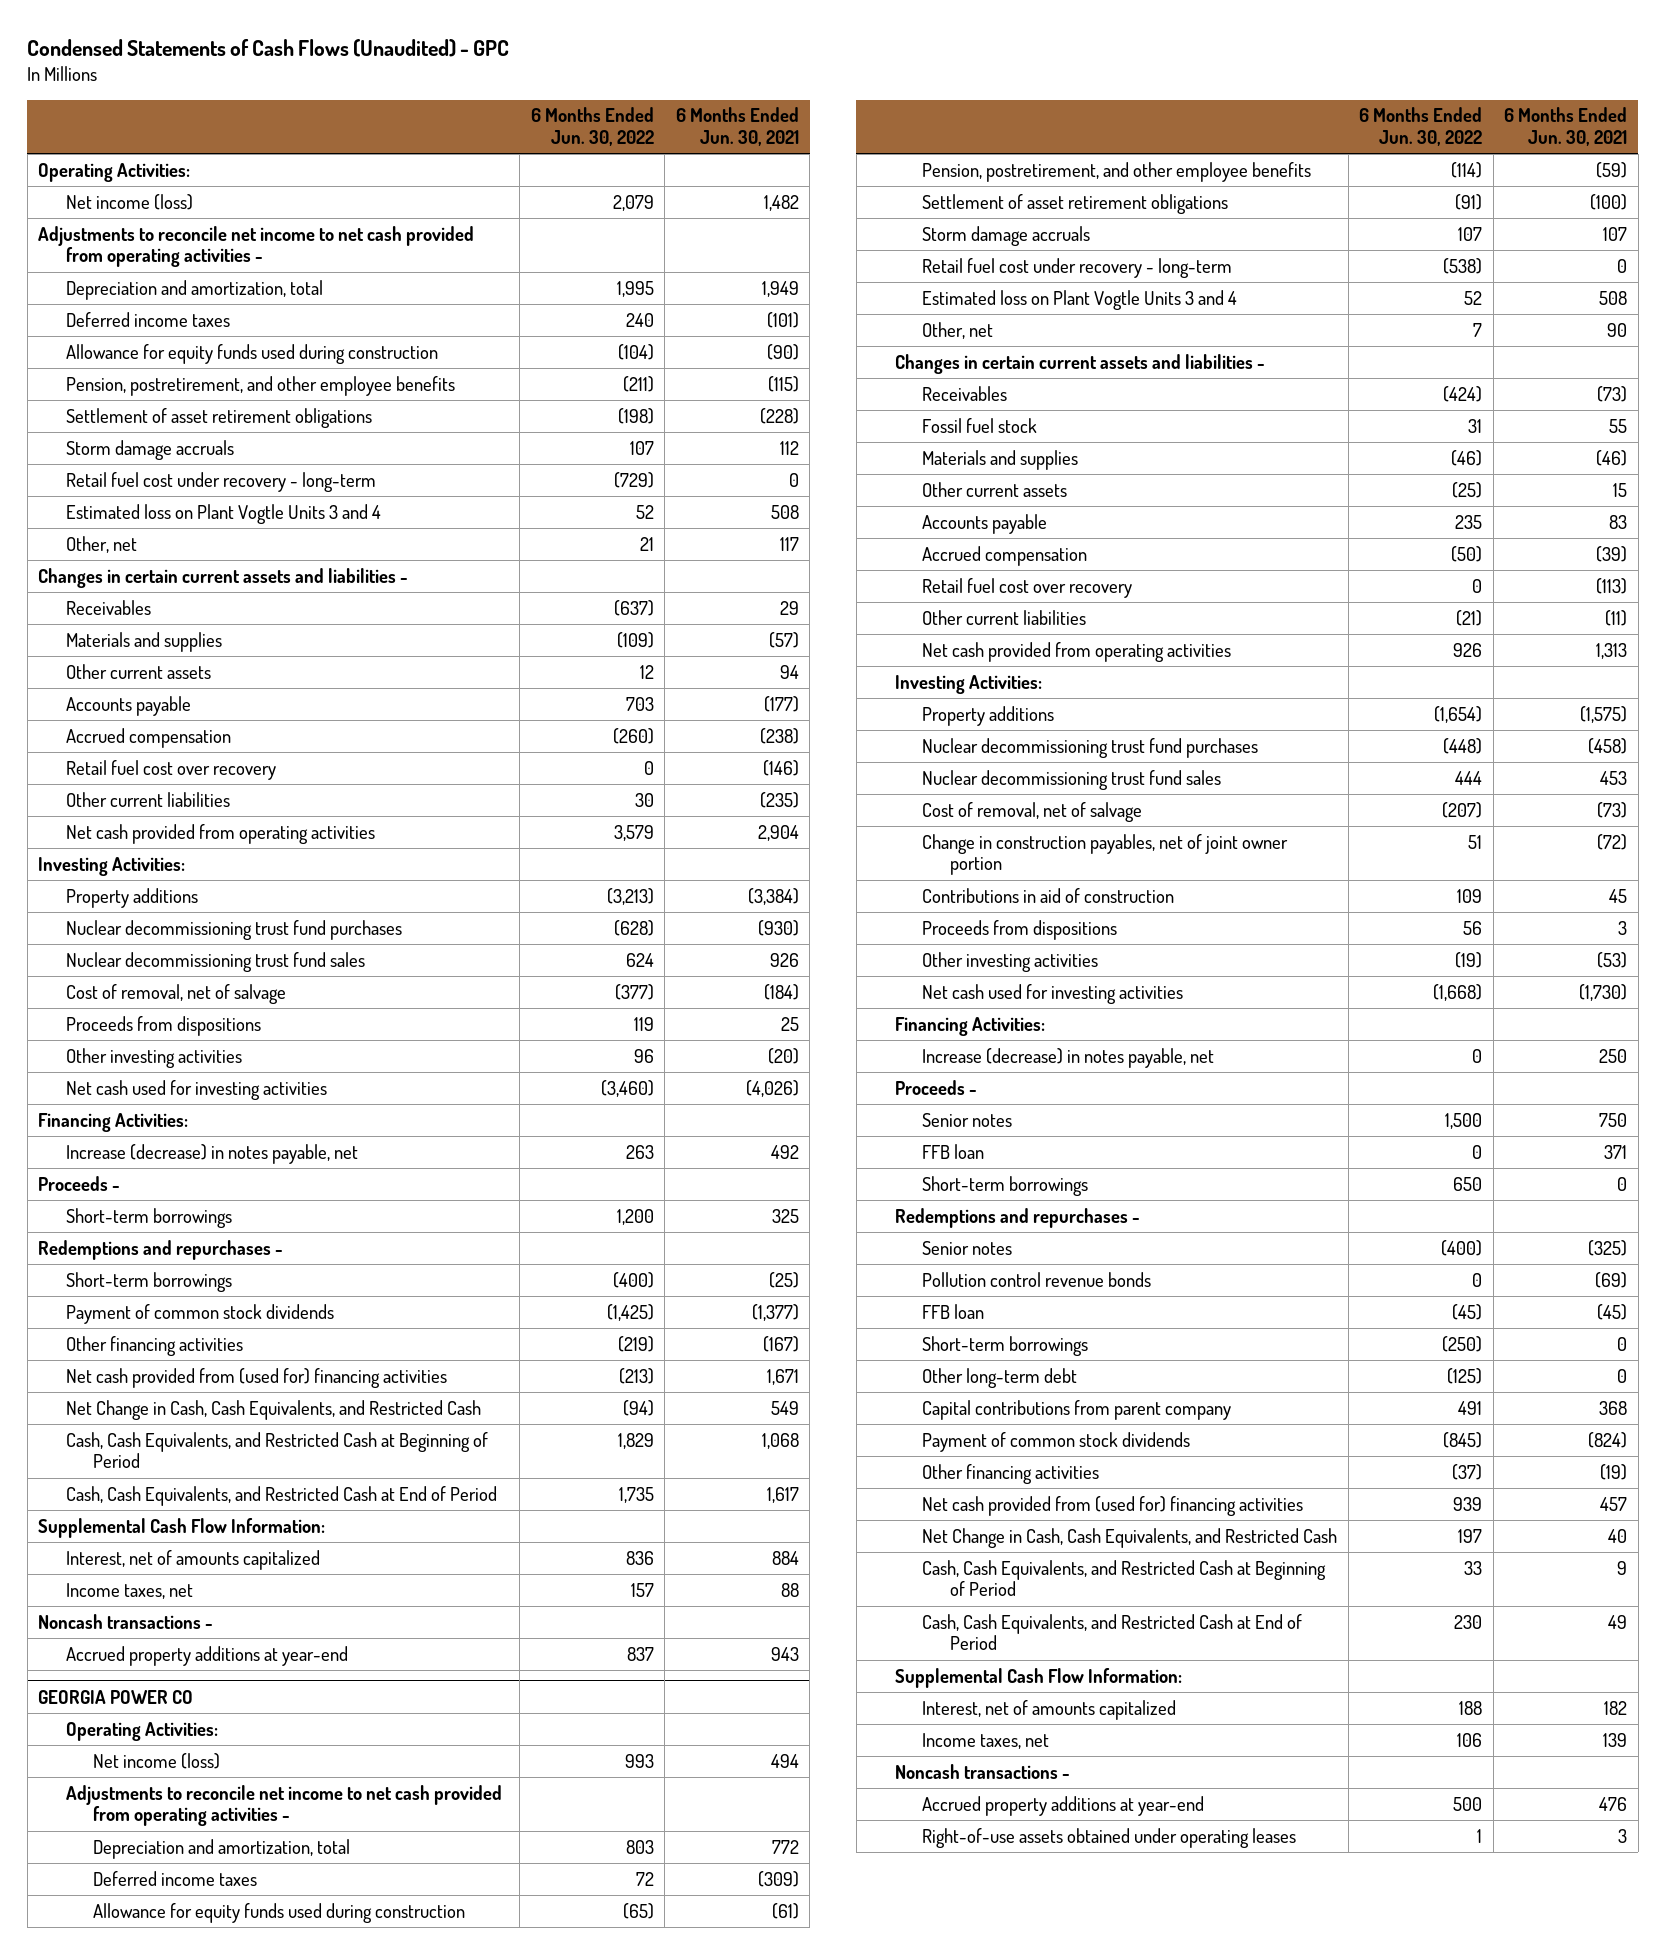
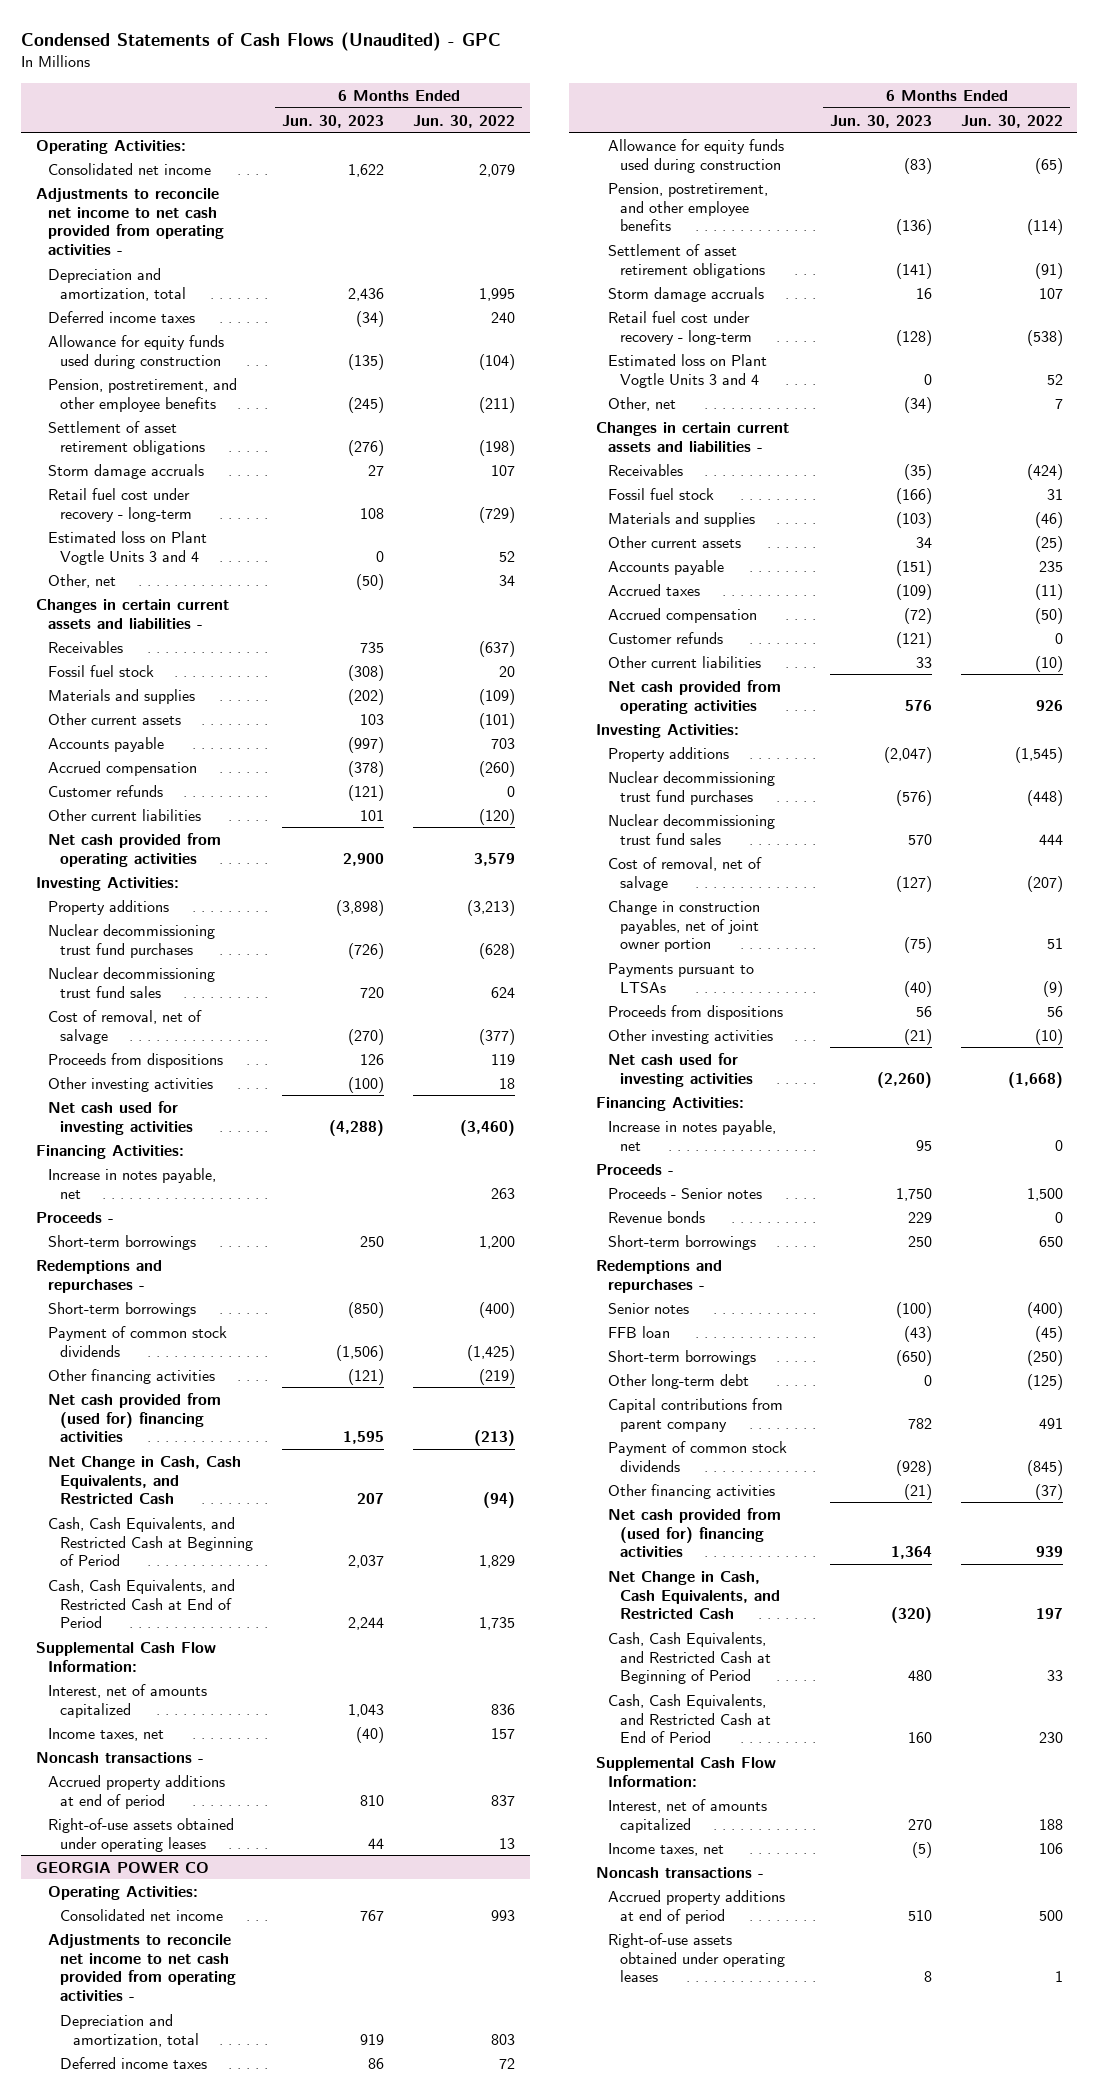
- | 6 Months Ended Jun. 30, 2022 | 6 Months Ended Jun. 30, 2021
+ | 6 Months Ended Jun. 30, 2023 | 6 Months Ended Jun. 30, 2022
- Net income (loss) | 2,079 | 1,482
+ Consolidated net income | 1,622 | 2,079
- Other, net | 21 | 117
+ Other, net | (50) | 34
+ Fossil fuel stock | (308) | 20
- Other current assets | 12 | 94
+ Other current assets | 103 | (101)
- Retail fuel cost over recovery | 0 | (146)
- Other current liabilities | 30 | (235)
+ Customer refunds | (121) | 0
+ Other current liabilities | 101 | (120)
- Other investing activities | 96 | (20)
+ Other investing activities | (100) | 18
- Increase (decrease) in notes payable, net | 263 | 492
+ Increase in notes payable, net | | 263
- Accrued property additions at year-end | 837 | 943
+ Accrued property additions at end of period | 810 | 837
+ Right-of-use assets obtained under operating leases | 44 | 13
@ GEORGIA POWER CO
- Net income (loss) | 993 | 494
+ Consolidated net income | 767 | 993
+ Accrued taxes | (109) | (11)
- Retail fuel cost over recovery | 0 | (113)
- Other current liabilities | (21) | (11)
+ Customer refunds | (121) | 0
+ Other current liabilities | 33 | (10)
- Property additions | (1,654) | (1,575)
+ Property additions | (2,047) | (1,545)
- Contributions in aid of construction | 109 | 45
+ Payments pursuant to LTSAs | (40) | (9)
- Other investing activities | (19) | (53)
+ Other investing activities | (21) | (10)
- Increase (decrease) in notes payable, net | 0 | 250
+ Increase in notes payable, net | 95 | 0
- Senior notes | 1,500 | 750
- FFB loan | 0 | 371
+ Proceeds - Senior notes | 1,750 | 1,500
+ Revenue bonds | 229 | 0
- Pollution control revenue bonds | 0 | (69)
- Accrued property additions at year-end | 500 | 476
+ Accrued property additions at end of period | 510 | 500

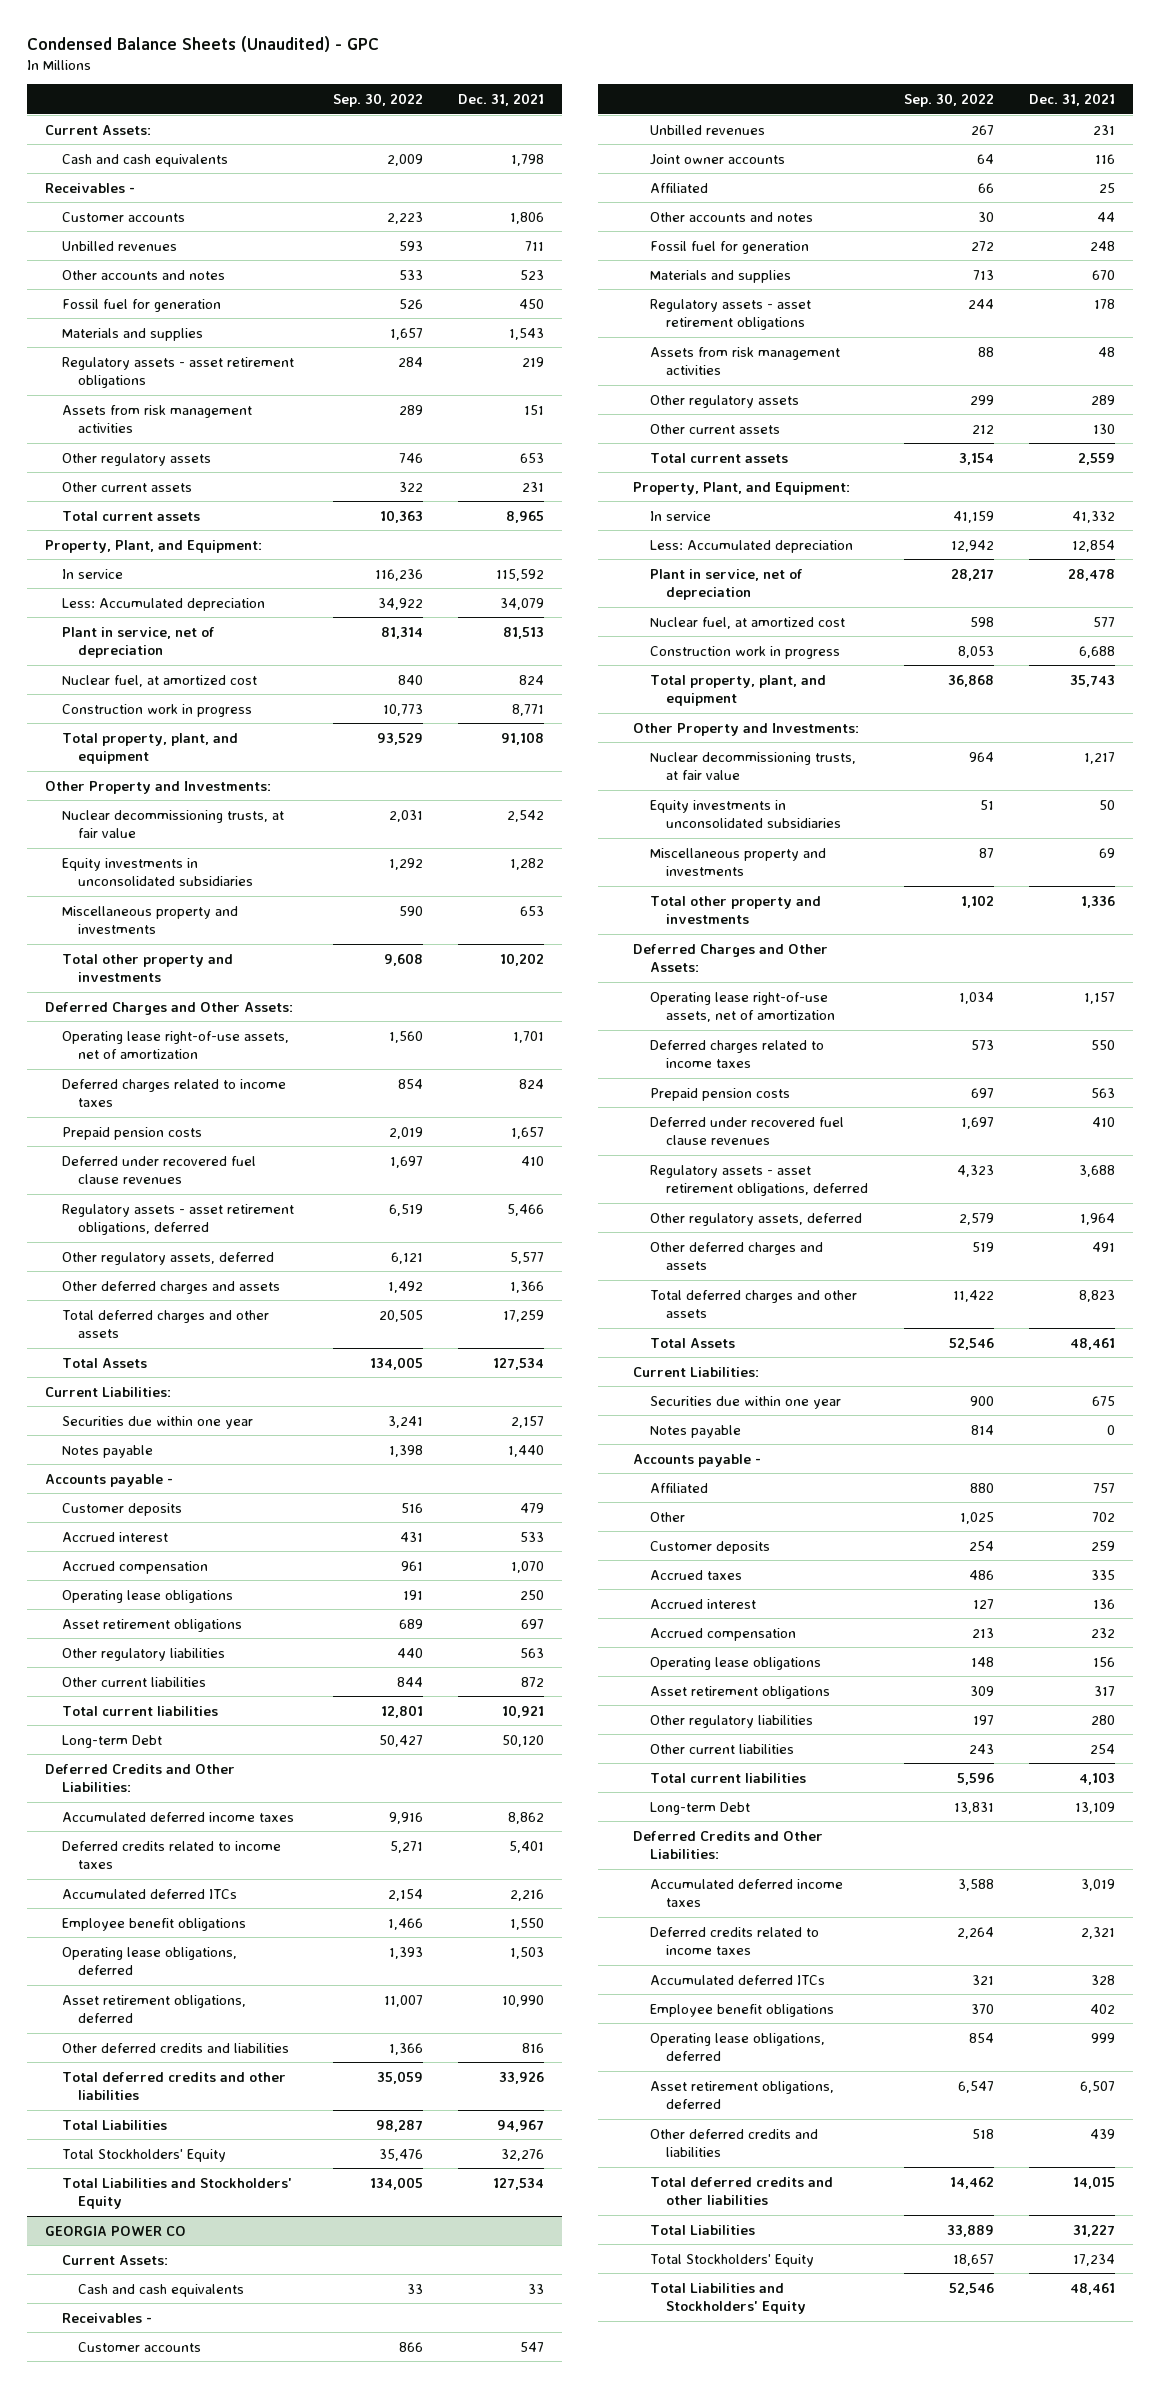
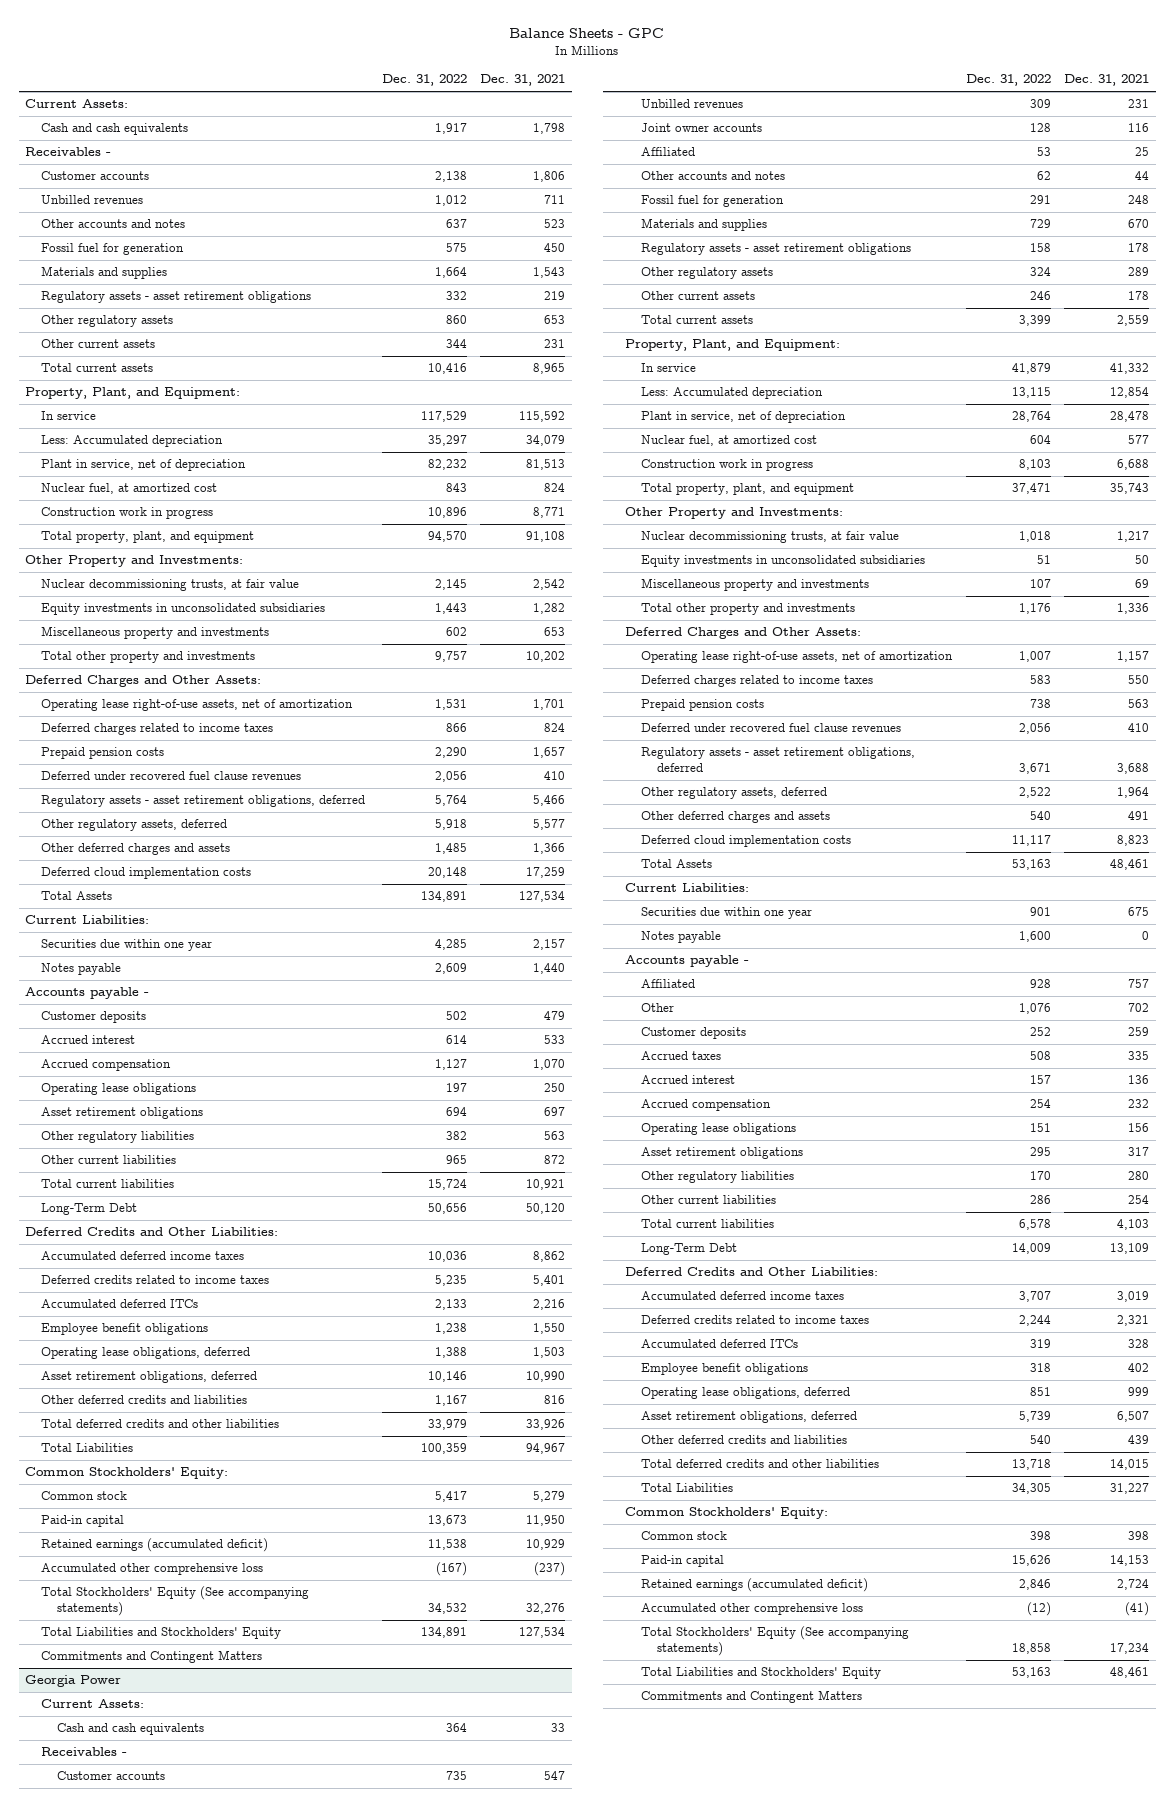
- Condensed Balance Sheets (Unaudited) - GPC
+ Balance Sheets - GPC
- | Sep. 30, 2022 | Dec. 31, 2021
+ | Dec. 31, 2022 | Dec. 31, 2021
- Assets from risk management activities | 289 | 151
- Total deferred charges and other assets | 20,505 | 17,259
+ Deferred cloud implementation costs | 20,148 | 17,259
- Long-term Debt | 50,427 | 50,120
+ Long-Term Debt | 50,656 | 50,120
- Total Stockholders' Equity | 35,476 | 32,276
+ Common Stockholders' Equity:
+ Common stock | 5,417 | 5,279
+ Paid-in capital | 13,673 | 11,950
+ Retained earnings (accumulated deficit) | 11,538 | 10,929
+ Accumulated other comprehensive loss | (167) | (237)
+ Total Stockholders' Equity (See accompanying statements) | 34,532 | 32,276
- GEORGIA POWER CO
+ Commitments and Contingent Matters
+ Georgia Power
- Assets from risk management activities | 88 | 48
- Other current assets | 212 | 130
+ Other current assets | 246 | 178
- Total deferred charges and other assets | 11,422 | 8,823
+ Deferred cloud implementation costs | 11,117 | 8,823
- Long-term Debt | 13,831 | 13,109
+ Long-Term Debt | 14,009 | 13,109
- Total Stockholders' Equity | 18,657 | 17,234
+ Common Stockholders' Equity:
+ Common stock | 398 | 398
+ Paid-in capital | 15,626 | 14,153
+ Retained earnings (accumulated deficit) | 2,846 | 2,724
+ Accumulated other comprehensive loss | (12) | (41)
+ Total Stockholders' Equity (See accompanying statements) | 18,858 | 17,234
+ Commitments and Contingent Matters

